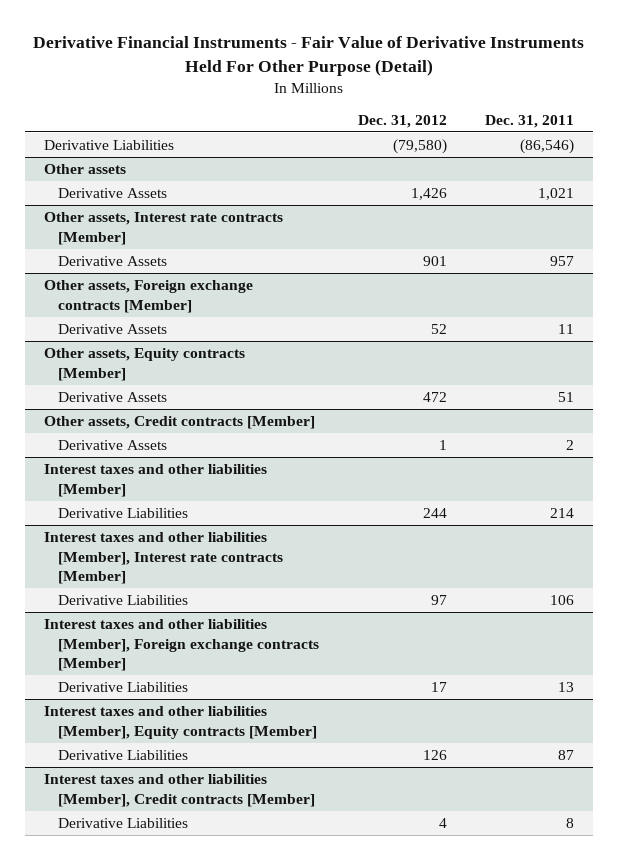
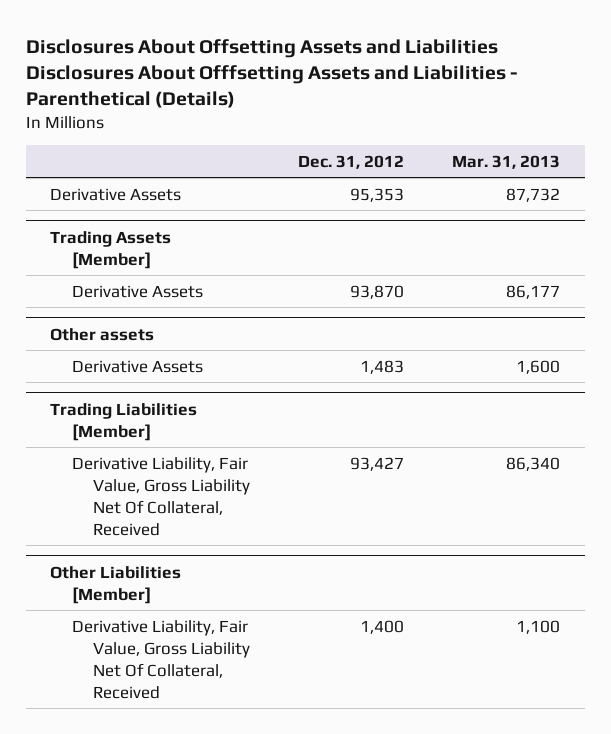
- Derivative Financial Instruments - Fair Value of Derivative Instruments Held For Other Purpose (Detail)
+ Disclosures About Offsetting Assets and Liabilities Disclosures About Offfsetting Assets and Liabilities - Parenthetical (Details)
- | Dec. 31, 2012 | Dec. 31, 2011
+ | Dec. 31, 2012 | Mar. 31, 2013
- Derivative Liabilities | (79,580) | (86,546)
+ Derivative Assets | 95,353 | 87,732
+ Trading Assets [Member]
+ Derivative Assets | 93,870 | 86,177
@ Other assets
- Derivative Assets | 1,426 | 1,021
- Other assets, Interest rate contracts [Member]
- Derivative Assets | 901 | 957
- Other assets, Foreign exchange contracts [Member]
- Derivative Assets | 52 | 11
- Other assets, Equity contracts [Member]
- Derivative Assets | 472 | 51
- Other assets, Credit contracts [Member]
- Derivative Assets | 1 | 2
- Interest taxes and other liabilities [Member]
- Derivative Liabilities | 244 | 214
- Interest taxes and other liabilities [Member], Interest rate contracts [Member]
- Derivative Liabilities | 97 | 106
- Interest taxes and other liabilities [Member], Foreign exchange contracts [Member]
- Derivative Liabilities | 17 | 13
- Interest taxes and other liabilities [Member], Equity contracts [Member]
- Derivative Liabilities | 126 | 87
- Interest taxes and other liabilities [Member], Credit contracts [Member]
- Derivative Liabilities | 4 | 8
@ Other assets
+ Derivative Assets | 1,483 | 1,600
+ Trading Liabilities [Member]
+ Derivative Liability, Fair Value, Gross Liability Net Of Collateral, Received | 93,427 | 86,340
+ Other Liabilities [Member]
+ Derivative Liability, Fair Value, Gross Liability Net Of Collateral, Received | 1,400 | 1,100

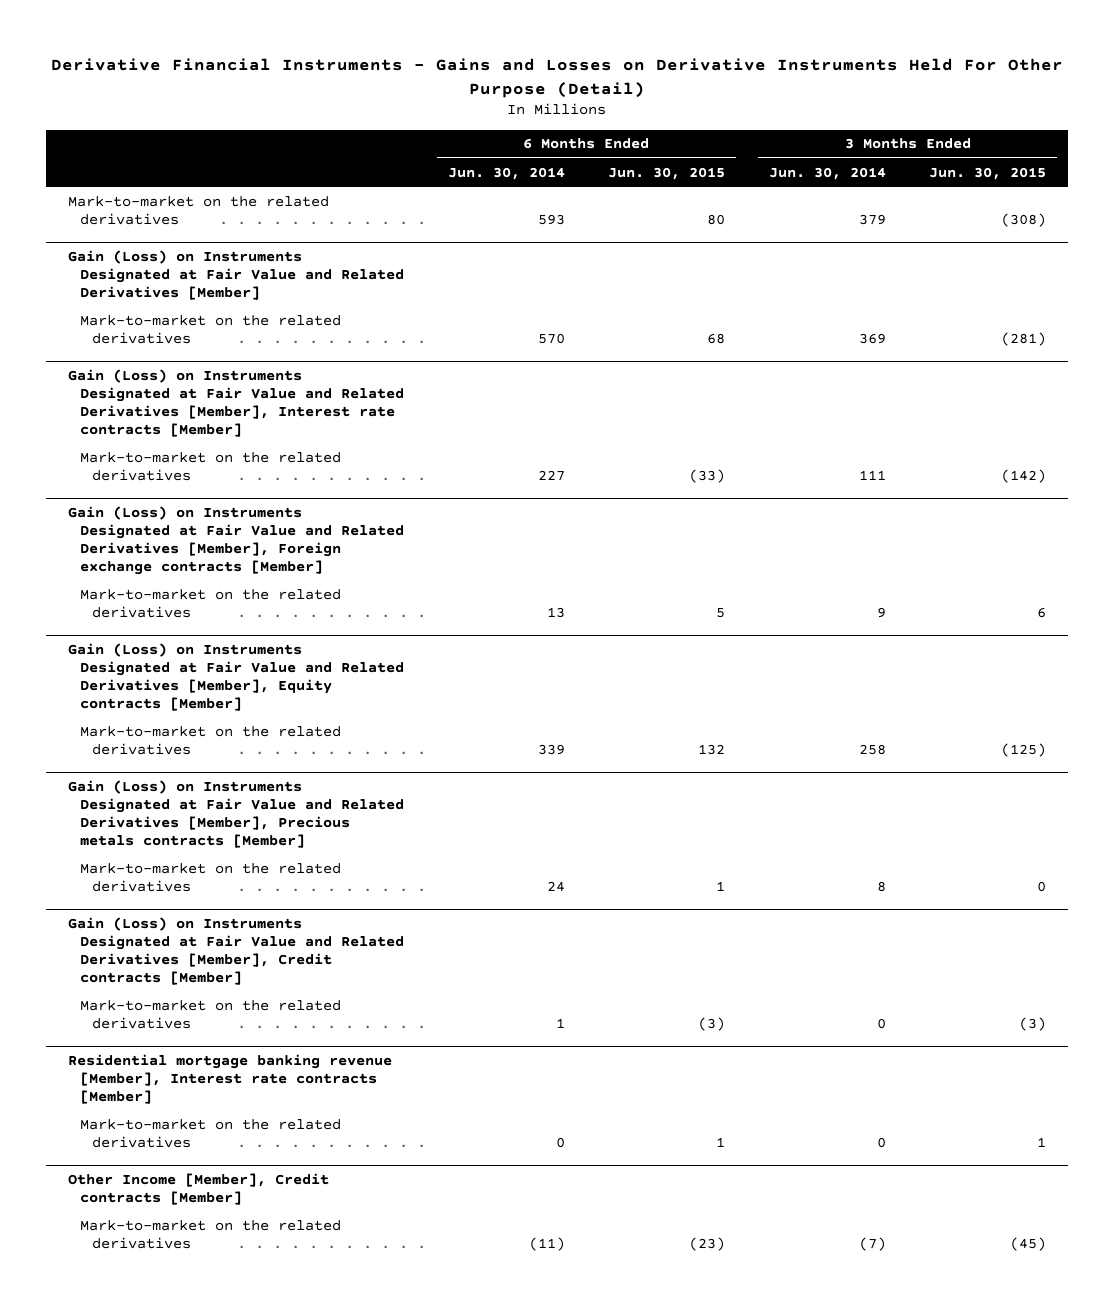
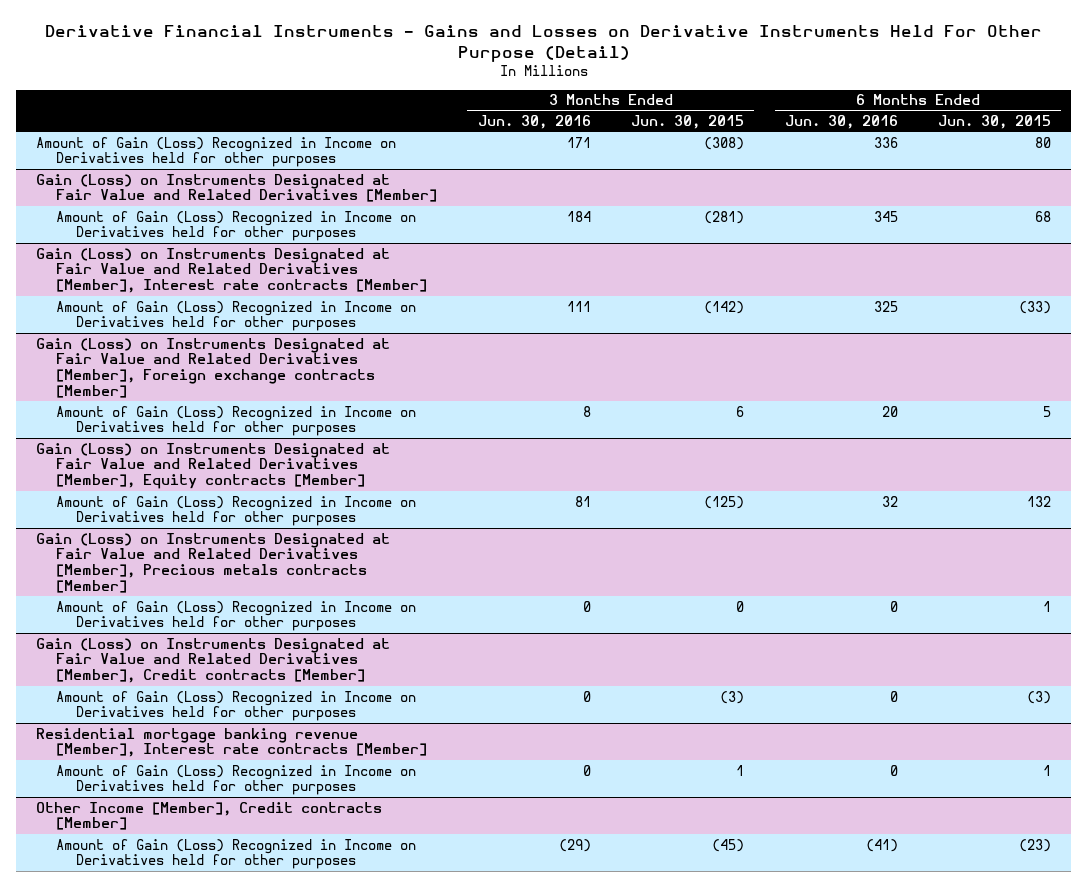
- | 6 Months Ended Jun. 30, 2014 | 6 Months Ended Jun. 30, 2015 | 3 Months Ended Jun. 30, 2014 | 3 Months Ended Jun. 30, 2015
+ | 3 Months Ended Jun. 30, 2016 | 3 Months Ended Jun. 30, 2015 | 6 Months Ended Jun. 30, 2016 | 6 Months Ended Jun. 30, 2015
- Mark-to-market on the related derivatives | 593 | 80 | 379 | (308)
+ Amount of Gain (Loss) Recognized in Income on Derivatives held for other purposes | 171 | (308) | 336 | 80
@ Gain (Loss) on Instruments Designated at Fair Value and Related Derivatives [Member]
- Mark-to-market on the related derivatives | 570 | 68 | 369 | (281)
+ Amount of Gain (Loss) Recognized in Income on Derivatives held for other purposes | 184 | (281) | 345 | 68
@ Gain (Loss) on Instruments Designated at Fair Value and Related Derivatives [Member], Interest rate contracts [Member]
- Mark-to-market on the related derivatives | 227 | (33) | 111 | (142)
+ Amount of Gain (Loss) Recognized in Income on Derivatives held for other purposes | 111 | (142) | 325 | (33)
@ Gain (Loss) on Instruments Designated at Fair Value and Related Derivatives [Member], Foreign exchange contracts [Member]
- Mark-to-market on the related derivatives | 13 | 5 | 9 | 6
+ Amount of Gain (Loss) Recognized in Income on Derivatives held for other purposes | 8 | 6 | 20 | 5
@ Gain (Loss) on Instruments Designated at Fair Value and Related Derivatives [Member], Equity contracts [Member]
- Mark-to-market on the related derivatives | 339 | 132 | 258 | (125)
+ Amount of Gain (Loss) Recognized in Income on Derivatives held for other purposes | 81 | (125) | 32 | 132
@ Gain (Loss) on Instruments Designated at Fair Value and Related Derivatives [Member], Precious metals contracts [Member]
- Mark-to-market on the related derivatives | 24 | 1 | 8 | 0
+ Amount of Gain (Loss) Recognized in Income on Derivatives held for other purposes | 0 | 0 | 0 | 1
@ Gain (Loss) on Instruments Designated at Fair Value and Related Derivatives [Member], Credit contracts [Member]
- Mark-to-market on the related derivatives | 1 | (3) | 0 | (3)
+ Amount of Gain (Loss) Recognized in Income on Derivatives held for other purposes | 0 | (3) | 0 | (3)
@ Residential mortgage banking revenue [Member], Interest rate contracts [Member]
- Mark-to-market on the related derivatives | 0 | 1 | 0 | 1
+ Amount of Gain (Loss) Recognized in Income on Derivatives held for other purposes | 0 | 1 | 0 | 1
@ Other Income [Member], Credit contracts [Member]
- Mark-to-market on the related derivatives | (11) | (23) | (7) | (45)
+ Amount of Gain (Loss) Recognized in Income on Derivatives held for other purposes | (29) | (45) | (41) | (23)

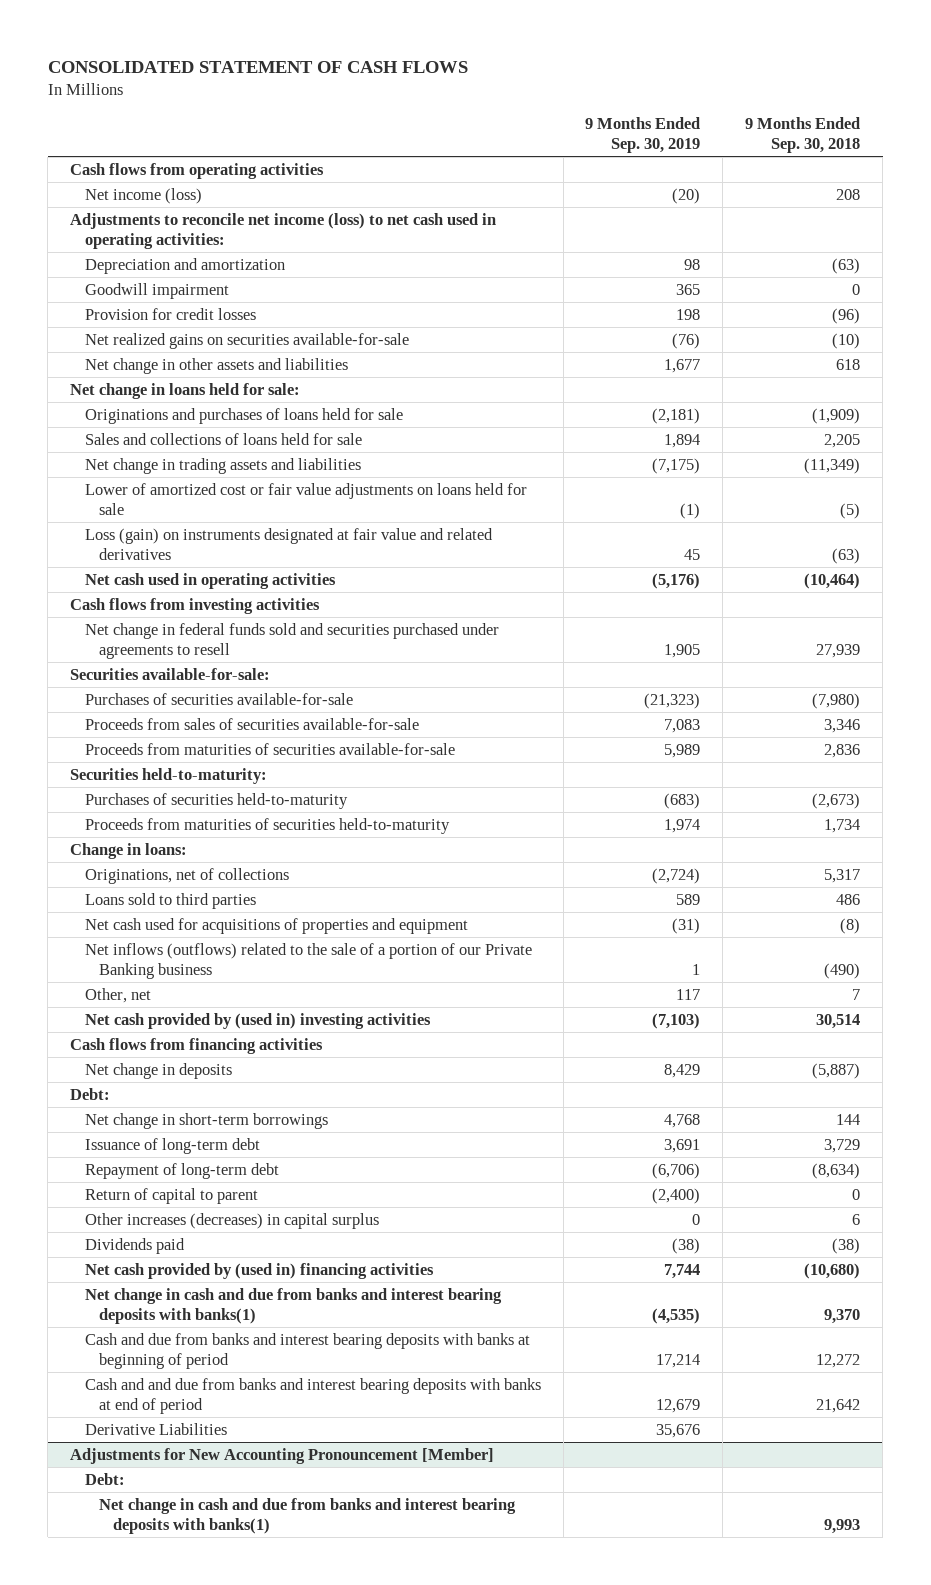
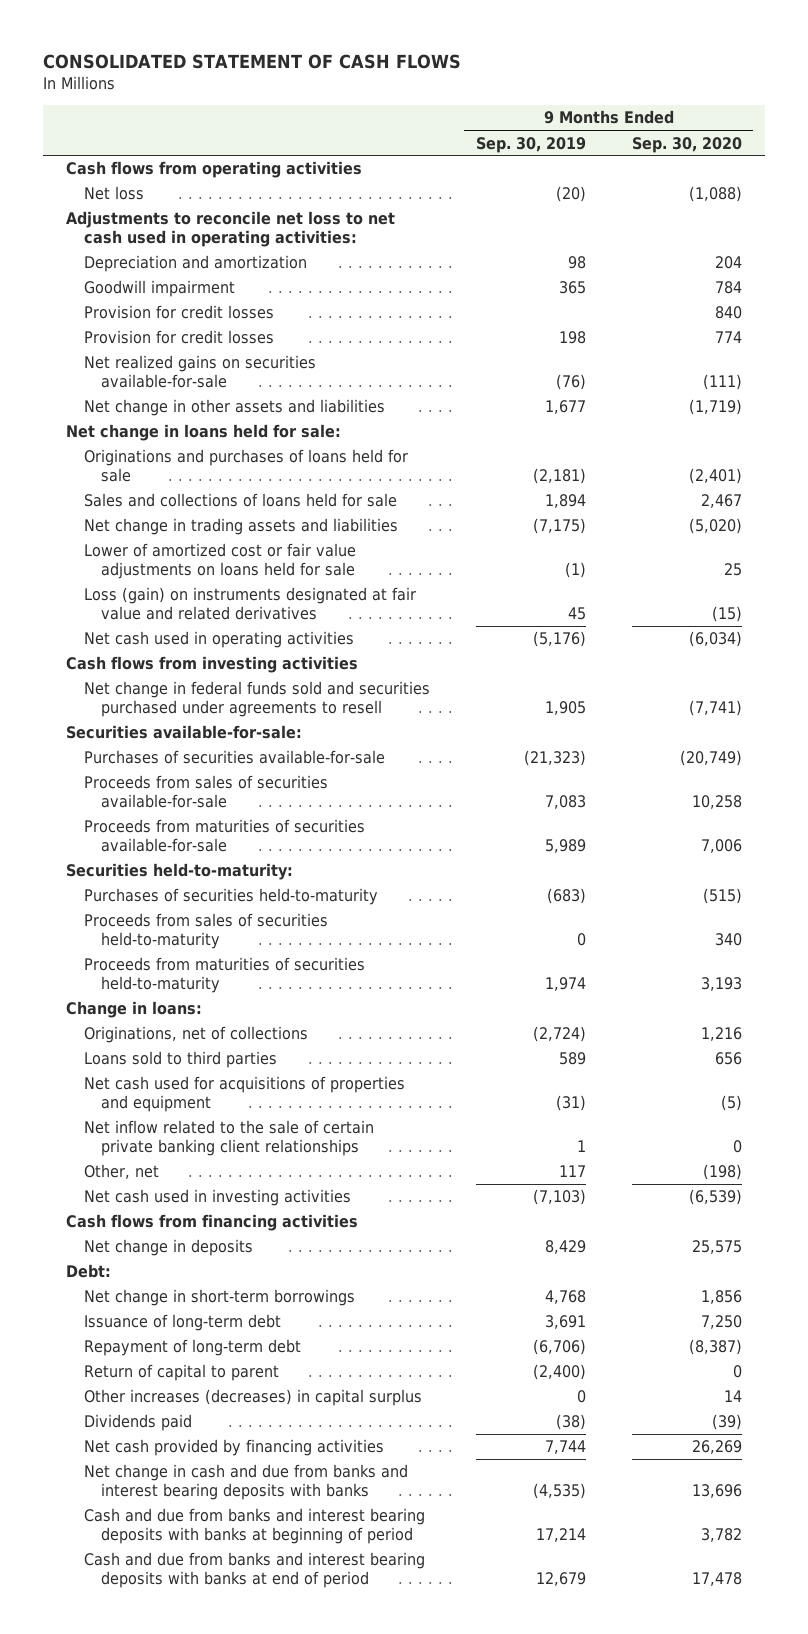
- | 9 Months Ended Sep. 30, 2019 | 9 Months Ended Sep. 30, 2018
+ | 9 Months Ended Sep. 30, 2019 | 9 Months Ended Sep. 30, 2020
- Net income (loss) | (20) | 208
- Adjustments to reconcile net income (loss) to net cash used in operating activities:
+ Net loss | (20) | (1,088)
+ Adjustments to reconcile net loss to net cash used in operating activities:
+ Provision for credit losses | | 840
+ Proceeds from sales of securities held-to-maturity | 0 | 340
- Net inflows (outflows) related to the sale of a portion of our Private Banking business | 1 | (490)
+ Net inflow related to the sale of certain private banking client relationships | 1 | 0
- Net cash provided by (used in) investing activities | (7,103) | 30,514
+ Net cash used in investing activities | (7,103) | (6,539)
- Net cash provided by (used in) financing activities | 7,744 | (10,680)
- Net change in cash and due from banks and interest bearing deposits with banks(1) | (4,535) | 9,370
+ Net cash provided by financing activities | 7,744 | 26,269
+ Net change in cash and due from banks and interest bearing deposits with banks | (4,535) | 13,696
- Cash and and due from banks and interest bearing deposits with banks at end of period | 12,679 | 21,642
- Derivative Liabilities | 35,676 |
- Adjustments for New Accounting Pronouncement [Member]
- Debt:
- Net change in cash and due from banks and interest bearing deposits with banks(1) | | 9,993
+ Cash and due from banks and interest bearing deposits with banks at end of period | 12,679 | 17,478

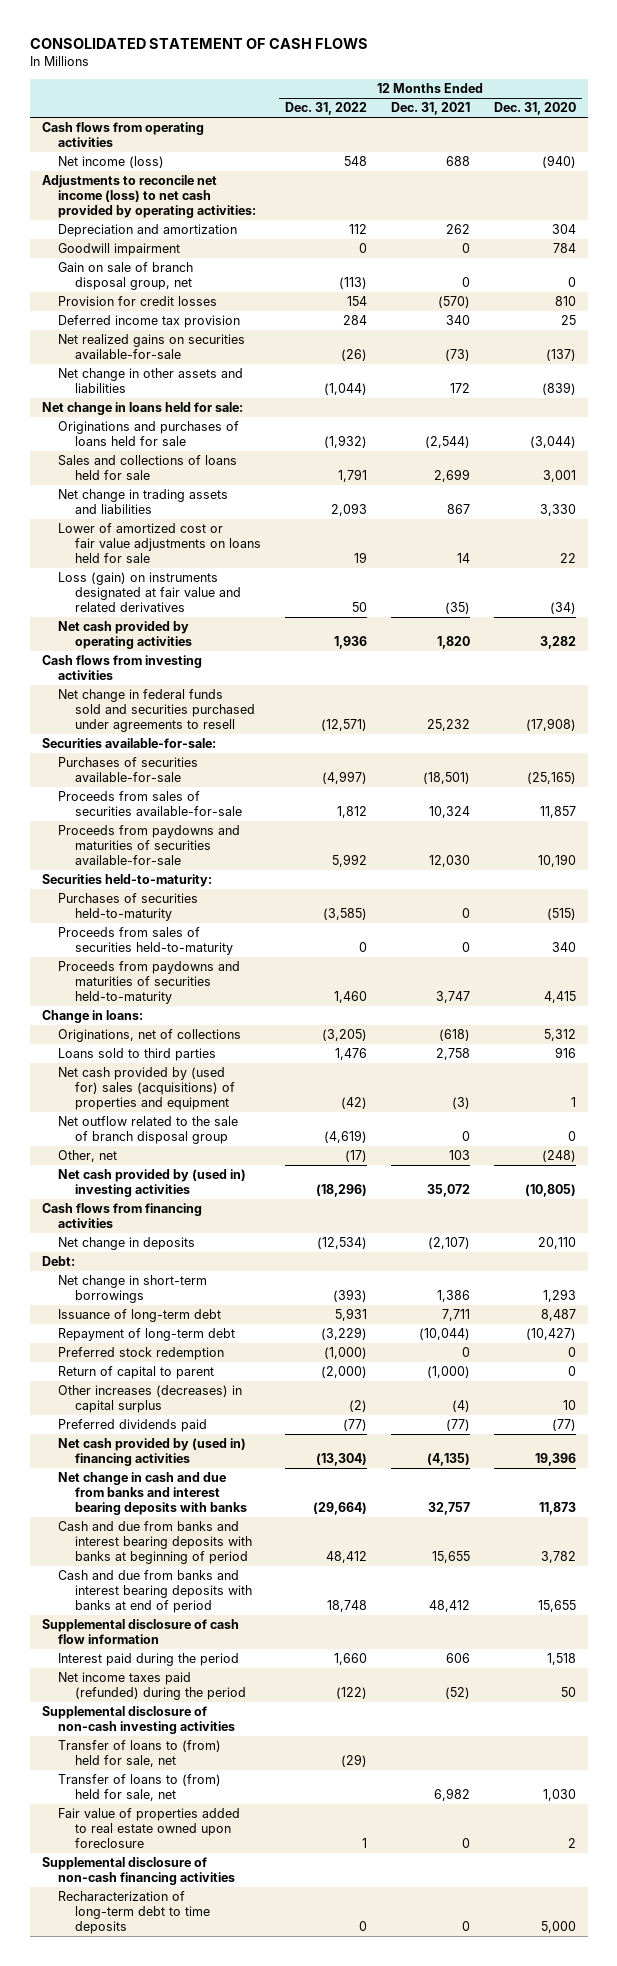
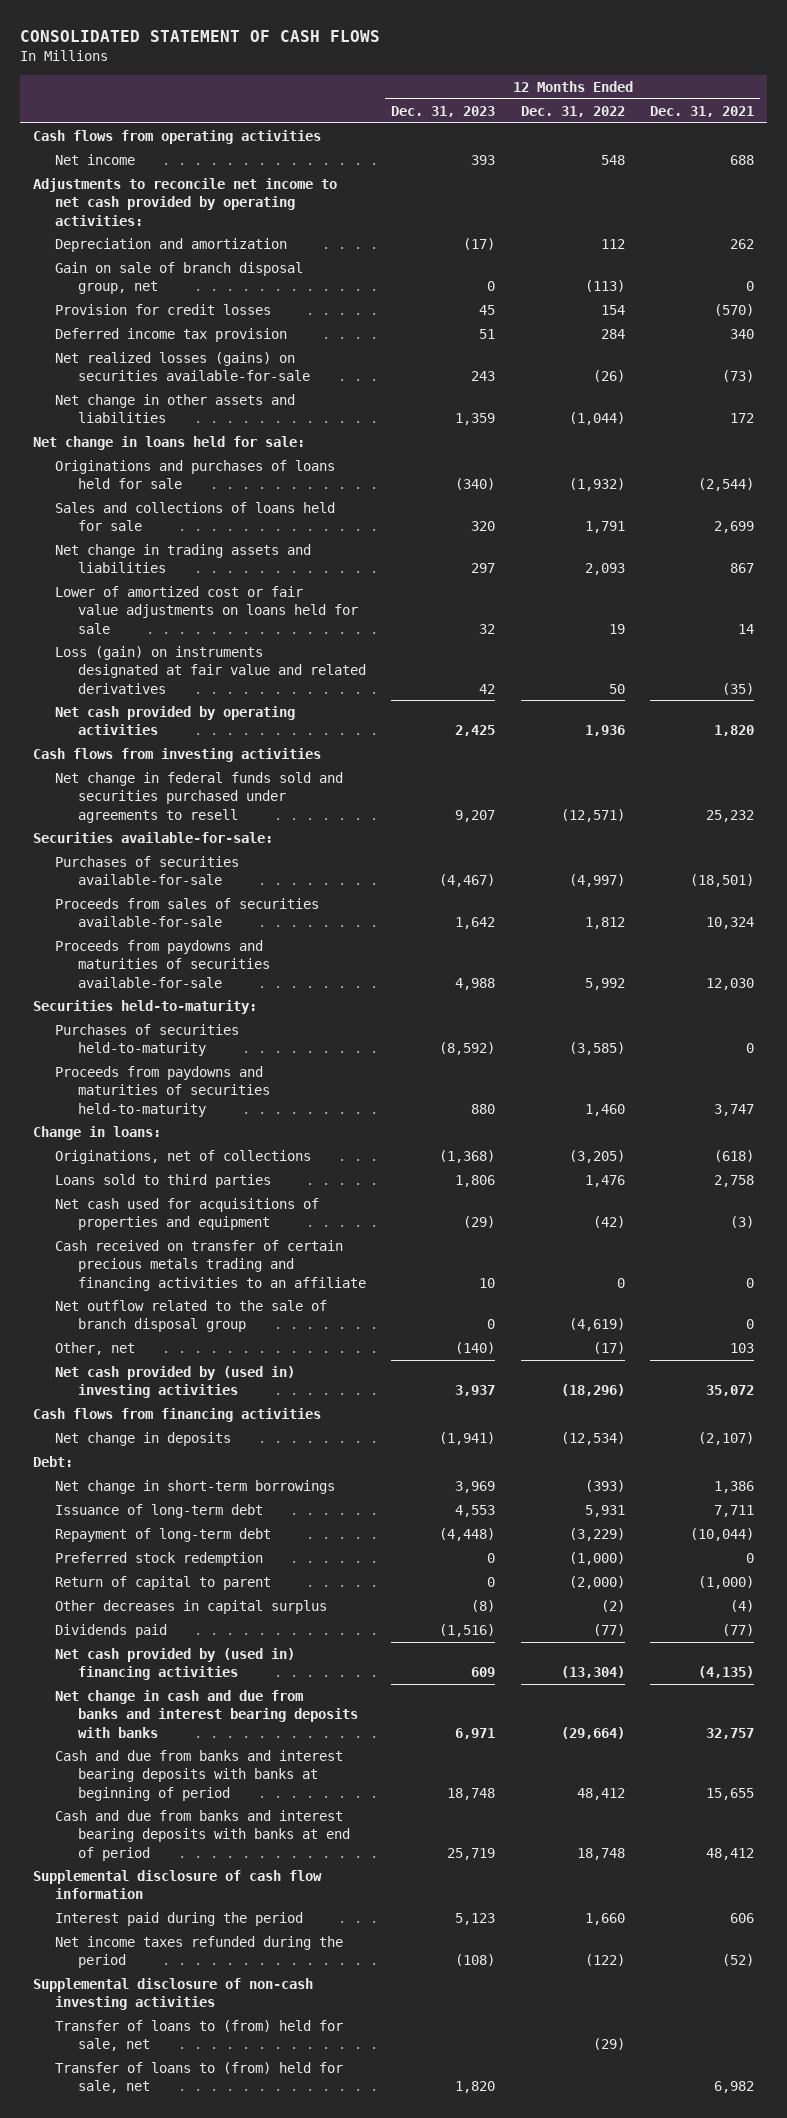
- | 12 Months Ended Dec. 31, 2022 | 12 Months Ended Dec. 31, 2021 | 12 Months Ended Dec. 31, 2020
+ | 12 Months Ended Dec. 31, 2023 | 12 Months Ended Dec. 31, 2022 | 12 Months Ended Dec. 31, 2021
- Net income (loss) | 548 | 688 | (940)
- Adjustments to reconcile net income (loss) to net cash provided by operating activities:
+ Net income | 393 | 548 | 688
+ Adjustments to reconcile net income to net cash provided by operating activities:
- Goodwill impairment | 0 | 0 | 784
- Net realized gains on securities available-for-sale | (26) | (73) | (137)
+ Net realized losses (gains) on securities available-for-sale | 243 | (26) | (73)
- Proceeds from sales of securities held-to-maturity | 0 | 0 | 340
- Net cash provided by (used for) sales (acquisitions) of properties and equipment | (42) | (3) | 1
+ Net cash used for acquisitions of properties and equipment | (29) | (42) | (3)
+ Cash received on transfer of certain precious metals trading and financing activities to an affiliate | 10 | 0 | 0
- Other increases (decreases) in capital surplus | (2) | (4) | 10
- Preferred dividends paid | (77) | (77) | (77)
+ Other decreases in capital surplus | (8) | (2) | (4)
+ Dividends paid | (1,516) | (77) | (77)
- Net income taxes paid (refunded) during the period | (122) | (52) | 50
+ Net income taxes refunded during the period | (108) | (122) | (52)
- Fair value of properties added to real estate owned upon foreclosure | 1 | 0 | 2
- Supplemental disclosure of non-cash financing activities
- Recharacterization of long-term debt to time deposits | 0 | 0 | 5,000

